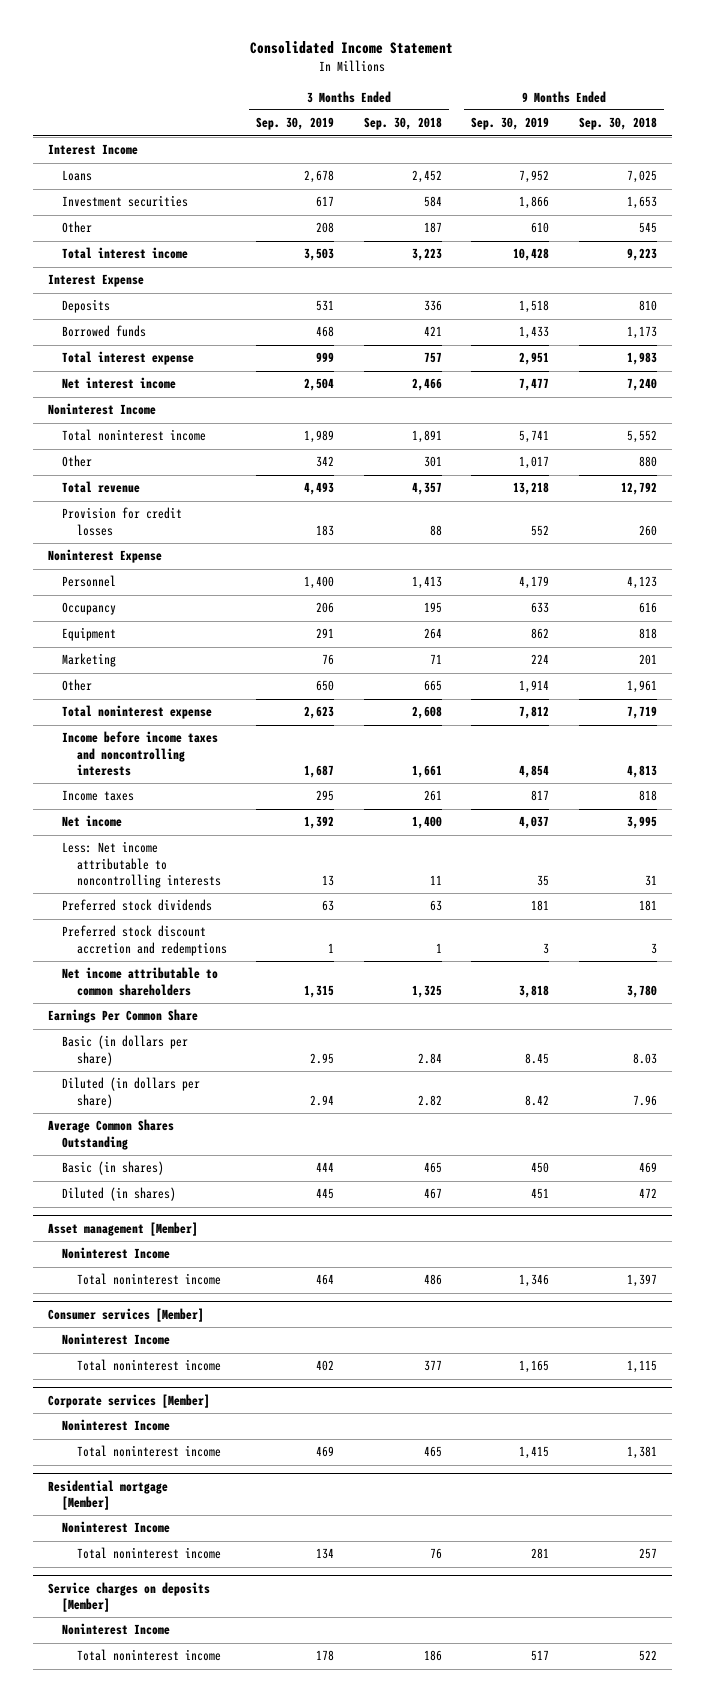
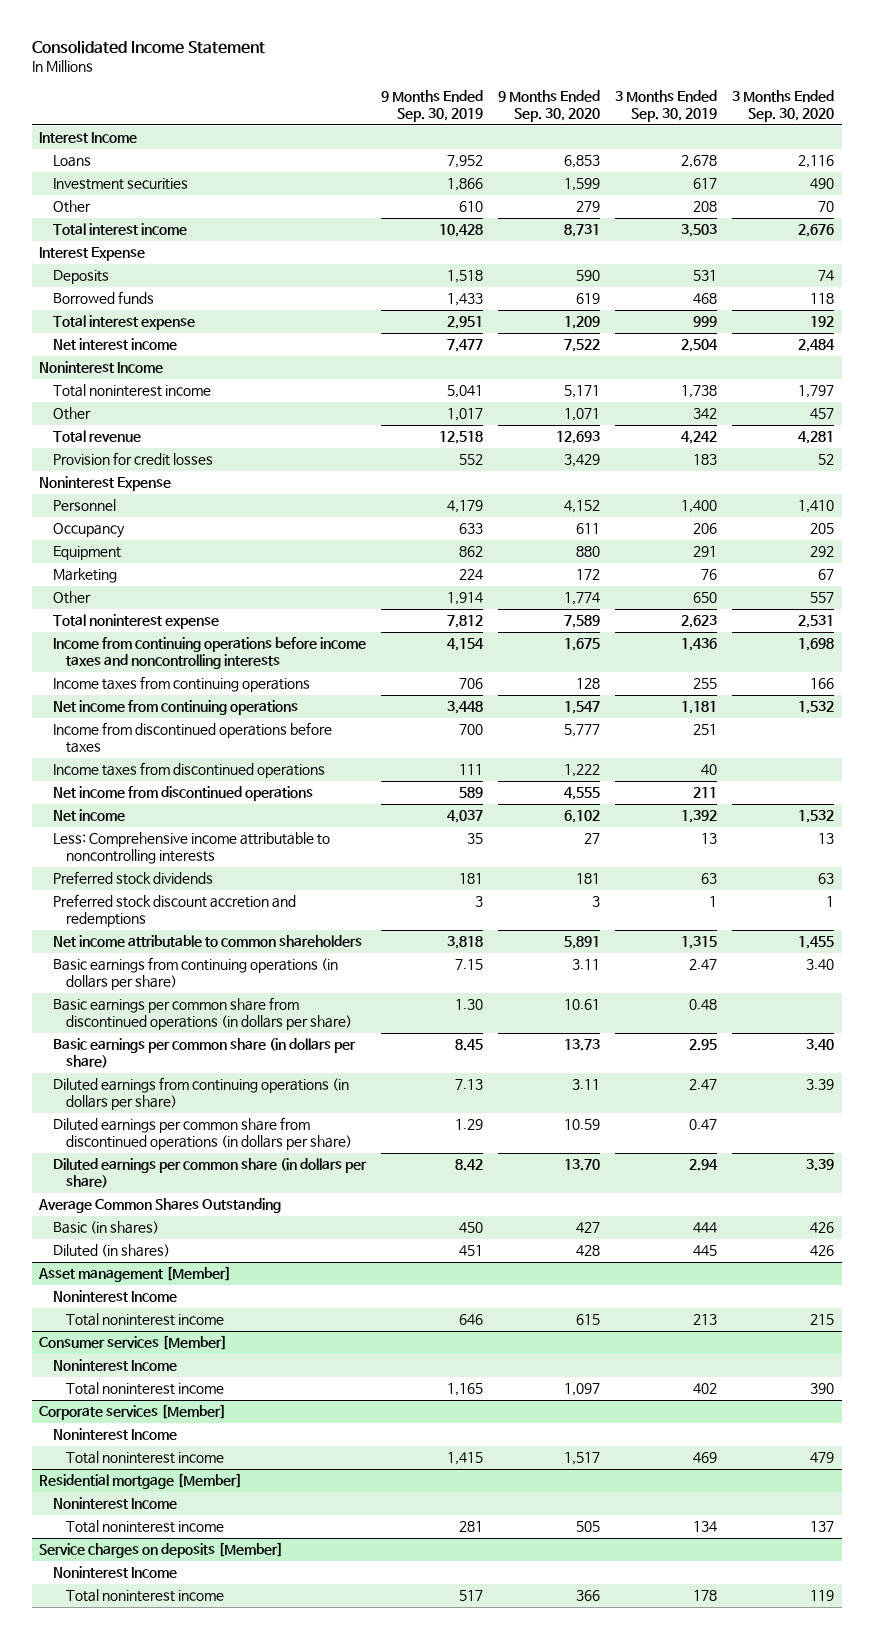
- | 3 Months Ended Sep. 30, 2019 | 3 Months Ended Sep. 30, 2018 | 9 Months Ended Sep. 30, 2019 | 9 Months Ended Sep. 30, 2018
+ | 9 Months Ended Sep. 30, 2019 | 9 Months Ended Sep. 30, 2020 | 3 Months Ended Sep. 30, 2019 | 3 Months Ended Sep. 30, 2020
- Total noninterest income | 1,989 | 1,891 | 5,741 | 5,552
+ Total noninterest income | 5,041 | 5,171 | 1,738 | 1,797
- Total revenue | 4,493 | 4,357 | 13,218 | 12,792
+ Total revenue | 12,518 | 12,693 | 4,242 | 4,281
- Income before income taxes and noncontrolling interests | 1,687 | 1,661 | 4,854 | 4,813
- Income taxes | 295 | 261 | 817 | 818
+ Income from continuing operations before income taxes and noncontrolling interests | 4,154 | 1,675 | 1,436 | 1,698
+ Income taxes from continuing operations | 706 | 128 | 255 | 166
+ Net income from continuing operations | 3,448 | 1,547 | 1,181 | 1,532
+ Income from discontinued operations before taxes | 700 | 5,777 | 251 |
+ Income taxes from discontinued operations | 111 | 1,222 | 40 |
+ Net income from discontinued operations | 589 | 4,555 | 211 |
- Less: Net income attributable to noncontrolling interests | 13 | 11 | 35 | 31
+ Less: Comprehensive income attributable to noncontrolling interests | 35 | 27 | 13 | 13
- Earnings Per Common Share
- Basic (in dollars per share) | 2.95 | 2.84 | 8.45 | 8.03
- Diluted (in dollars per share) | 2.94 | 2.82 | 8.42 | 7.96
+ Basic earnings from continuing operations (in dollars per share) | 7.15 | 3.11 | 2.47 | 3.40
+ Basic earnings per common share from discontinued operations (in dollars per share) | 1.30 | 10.61 | 0.48 |
+ Basic earnings per common share (in dollars per share) | 8.45 | 13.73 | 2.95 | 3.40
+ Diluted earnings from continuing operations (in dollars per share) | 7.13 | 3.11 | 2.47 | 3.39
+ Diluted earnings per common share from discontinued operations (in dollars per share) | 1.29 | 10.59 | 0.47 |
+ Diluted earnings per common share (in dollars per share) | 8.42 | 13.70 | 2.94 | 3.39
@ Asset management [Member]
- Total noninterest income | 464 | 486 | 1,346 | 1,397
+ Total noninterest income | 646 | 615 | 213 | 215

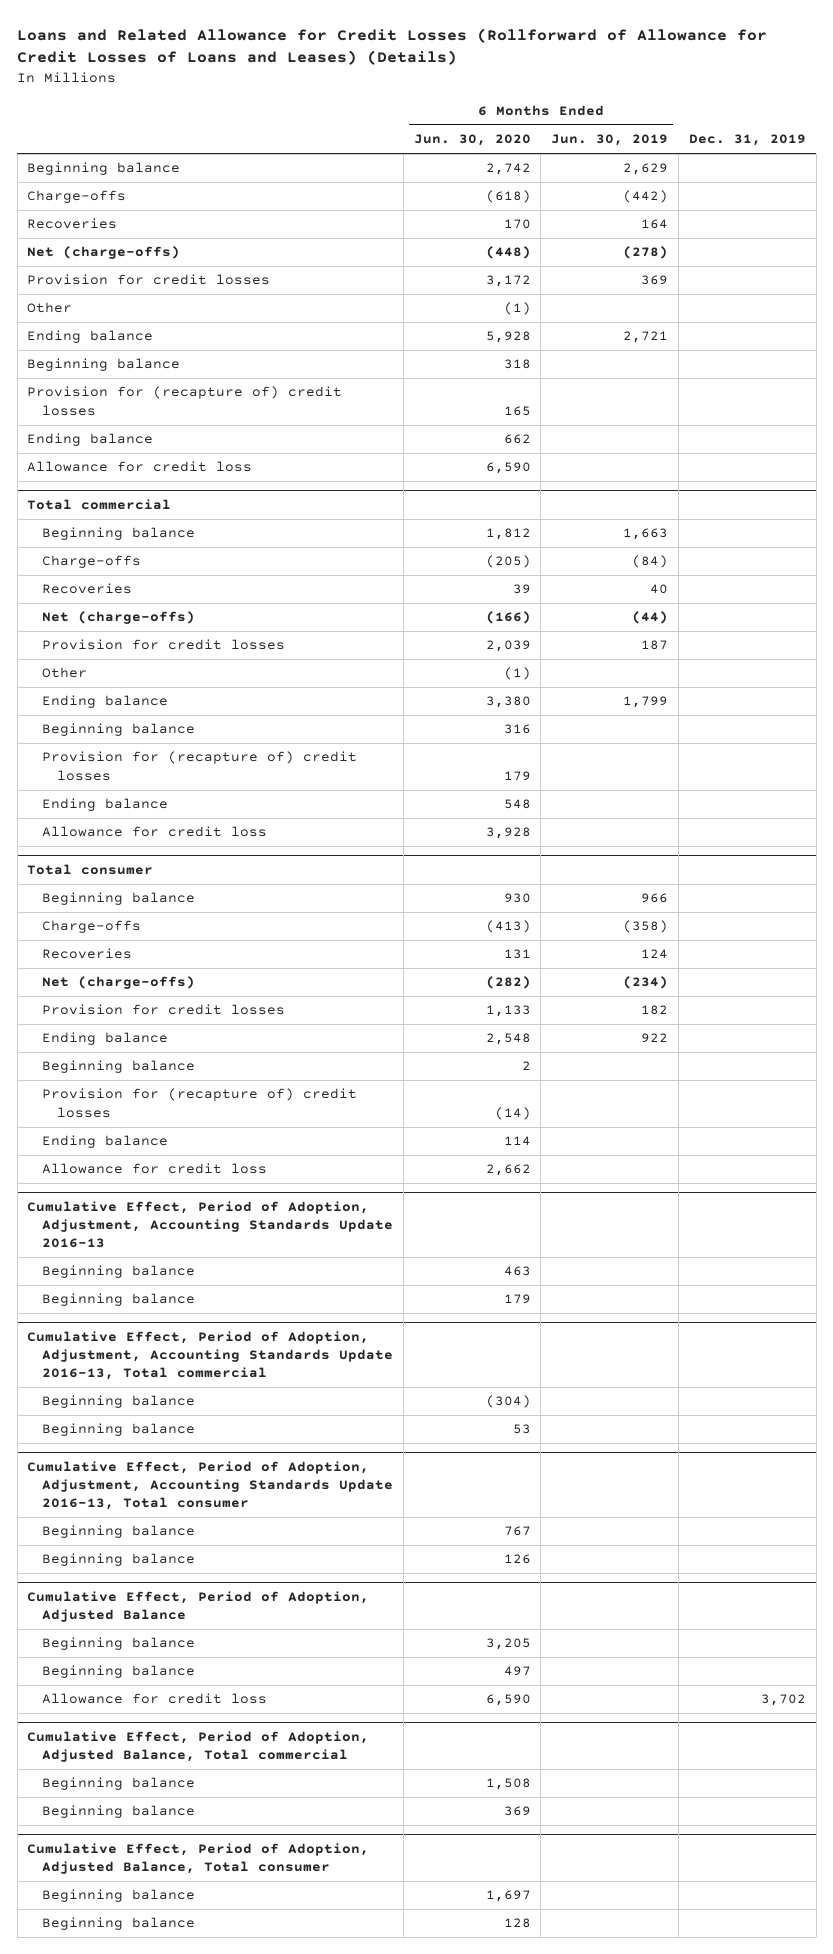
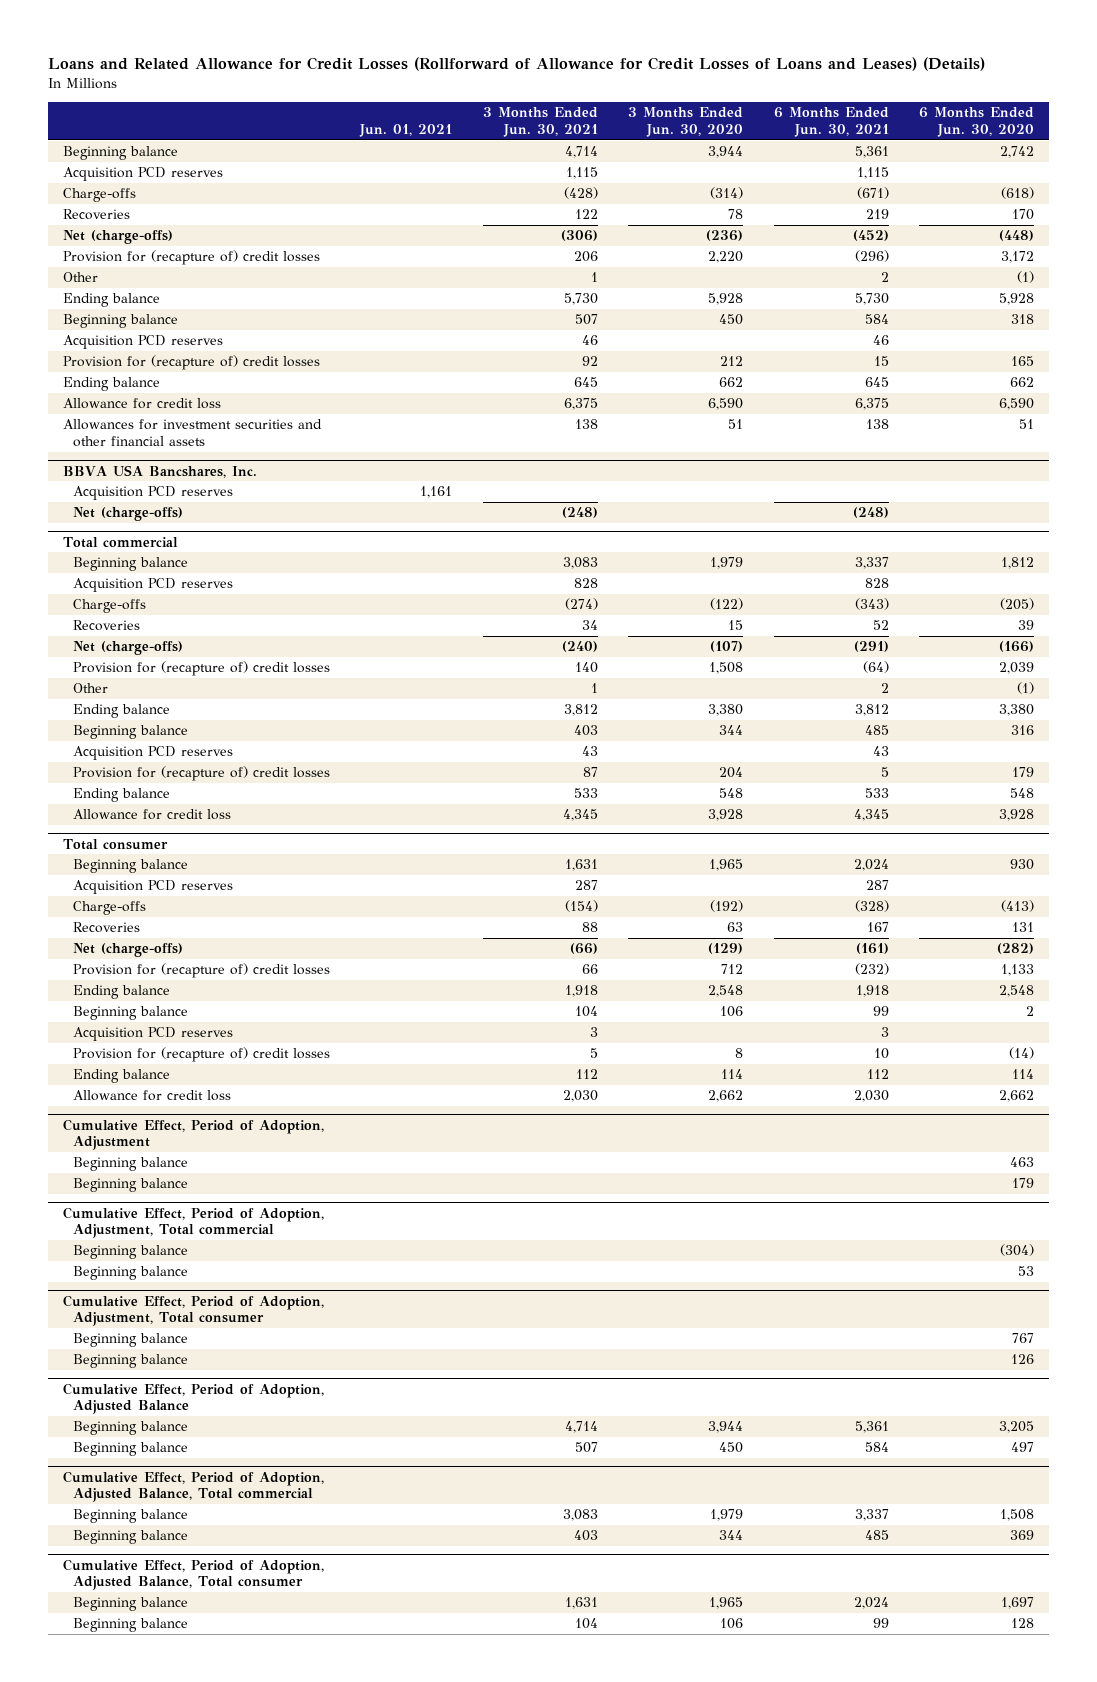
- | 6 Months Ended Jun. 30, 2020 | 6 Months Ended Jun. 30, 2019 | Dec. 31, 2019
+ | Jun. 01, 2021 | 3 Months Ended Jun. 30, 2021 | 3 Months Ended Jun. 30, 2020 | 6 Months Ended Jun. 30, 2021 | 6 Months Ended Jun. 30, 2020
+ Acquisition PCD reserves | | 1,115 | | 1,115 |
- Provision for credit losses | 3,172 | 369 |
+ Provision for (recapture of) credit losses | | 206 | 2,220 | (296) | 3,172
+ Acquisition PCD reserves | | 46 | | 46 |
+ Allowances for investment securities and other financial assets | | 138 | 51 | 138 | 51
+ BBVA USA Bancshares, Inc.
+ Acquisition PCD reserves | 1,161 | | | |
+ Net (charge-offs) | | (248) | | (248) |
@ Total commercial
+ Acquisition PCD reserves | | 828 | | 828 |
- Provision for credit losses | 2,039 | 187 |
+ Provision for (recapture of) credit losses | | 140 | 1,508 | (64) | 2,039
+ Acquisition PCD reserves | | 43 | | 43 |
@ Total consumer
+ Acquisition PCD reserves | | 287 | | 287 |
- Provision for credit losses | 1,133 | 182 |
+ Provision for (recapture of) credit losses | | 66 | 712 | (232) | 1,133
+ Acquisition PCD reserves | | 3 | | 3 |
- Cumulative Effect, Period of Adoption, Adjustment, Accounting Standards Update 2016-13
+ Cumulative Effect, Period of Adoption, Adjustment
- Cumulative Effect, Period of Adoption, Adjustment, Accounting Standards Update 2016-13, Total commercial
+ Cumulative Effect, Period of Adoption, Adjustment, Total commercial
- Cumulative Effect, Period of Adoption, Adjustment, Accounting Standards Update 2016-13, Total consumer
+ Cumulative Effect, Period of Adoption, Adjustment, Total consumer
@ Cumulative Effect, Period of Adoption, Adjusted Balance
- Allowance for credit loss | 6,590 | | 3,702

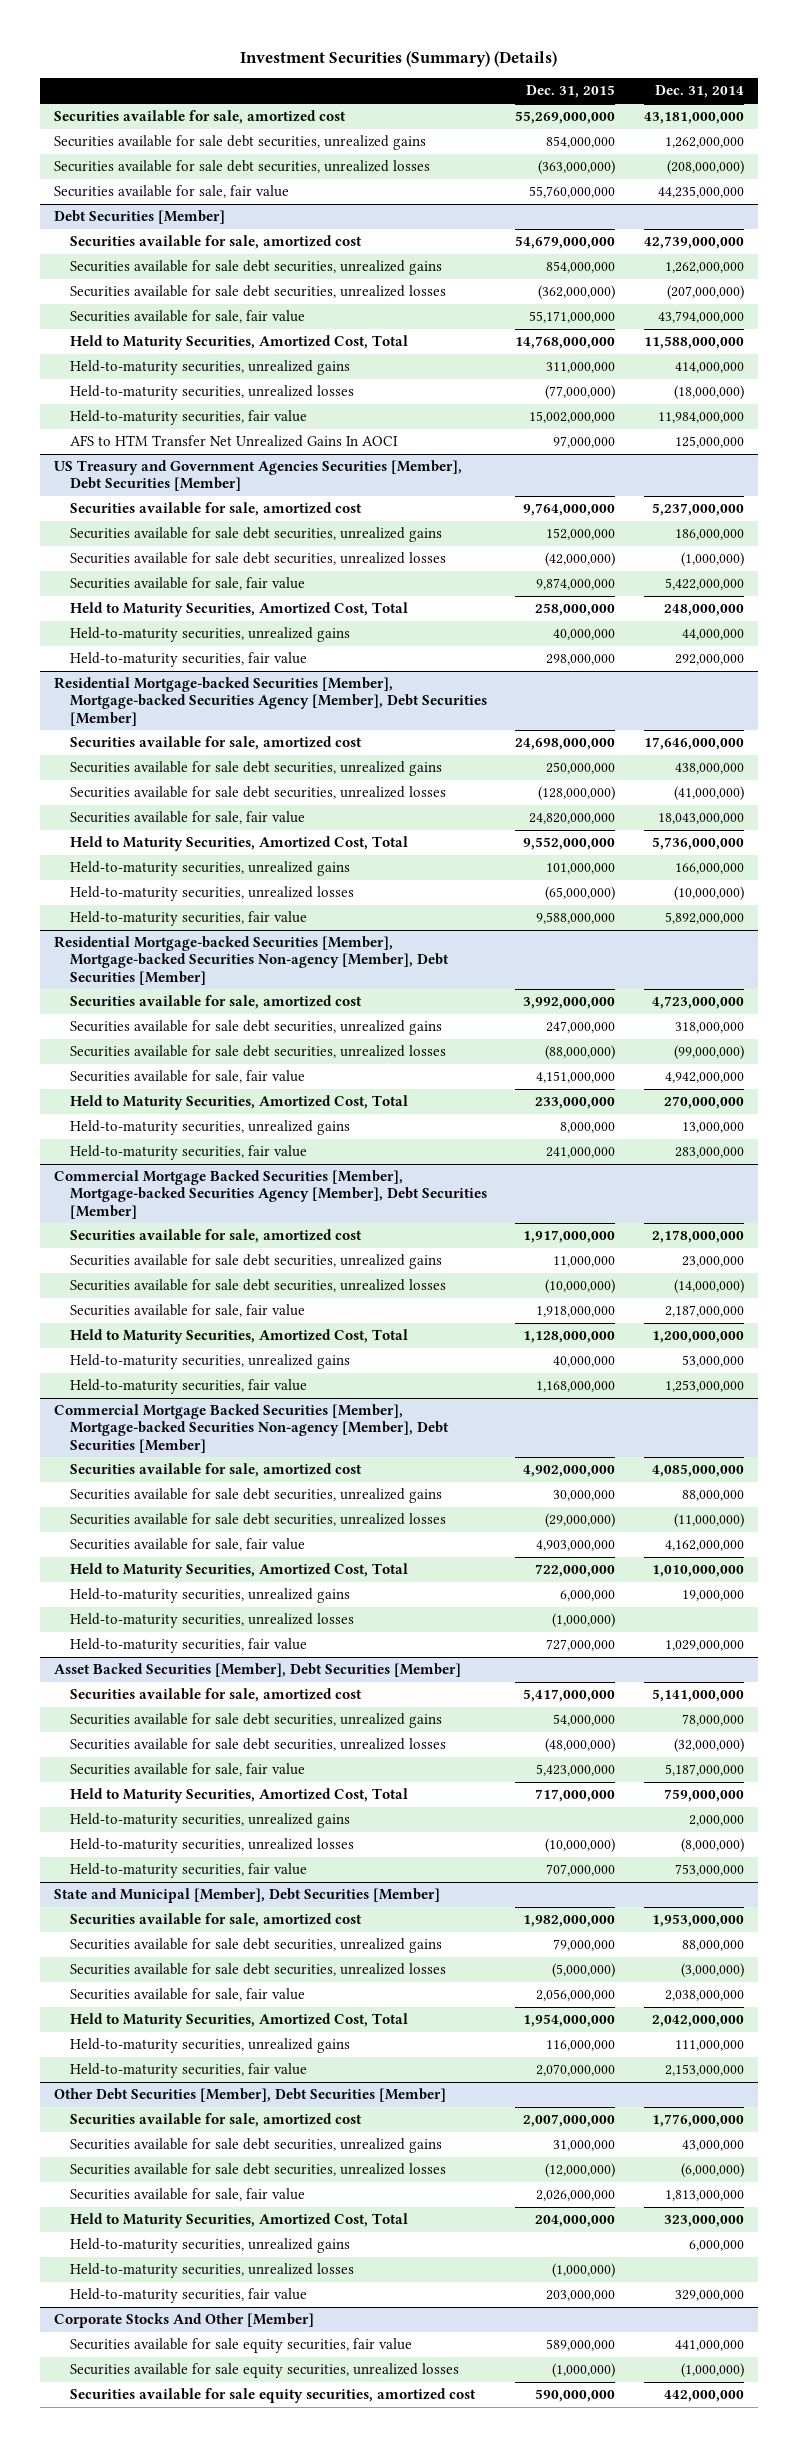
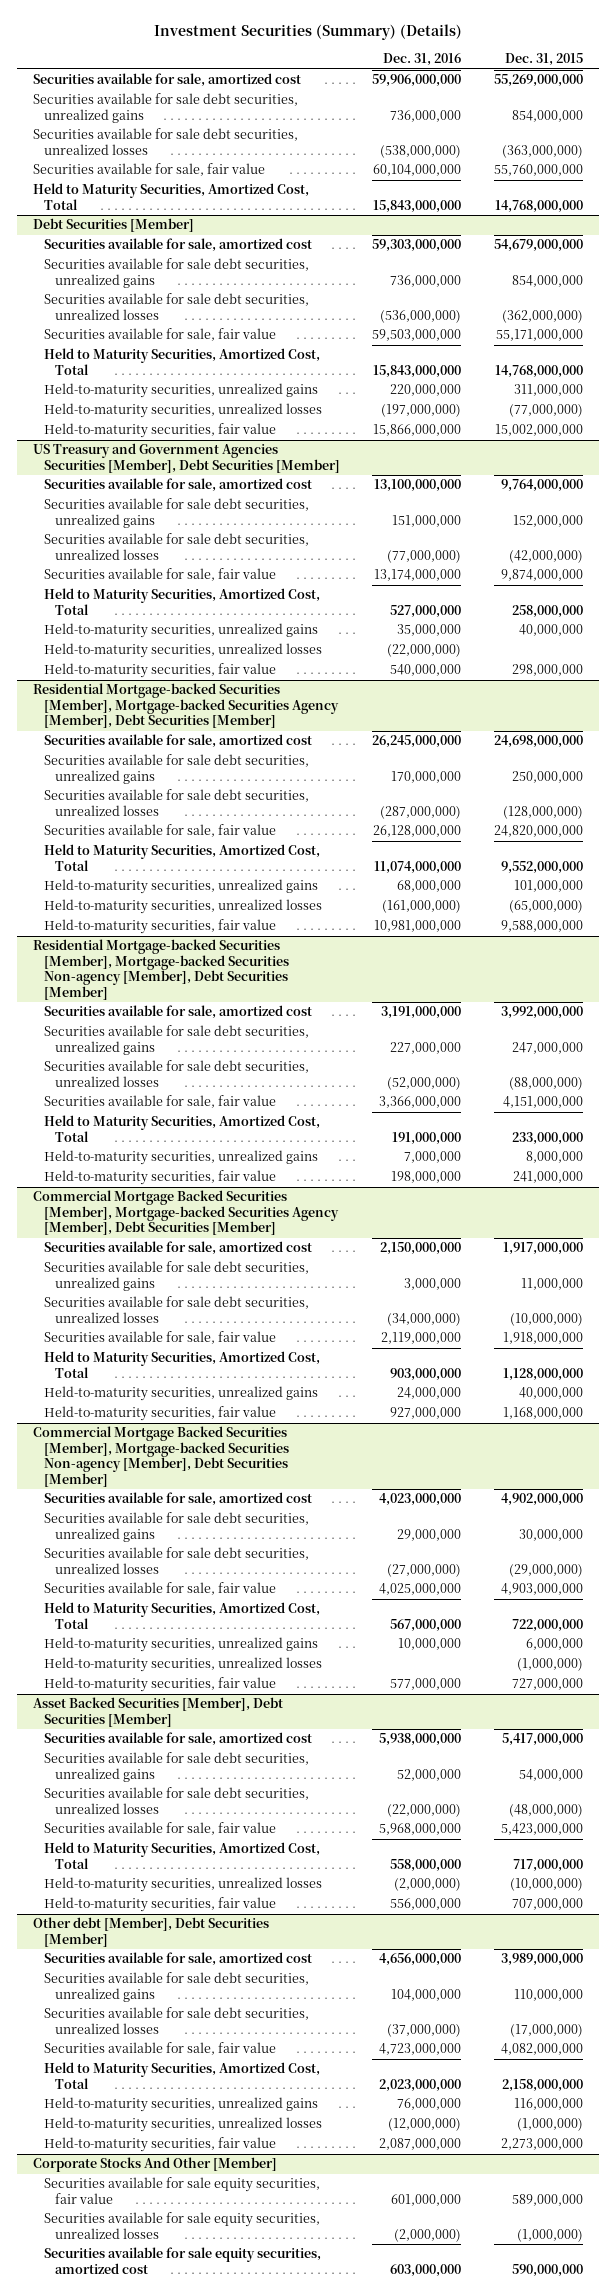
- | Dec. 31, 2015 | Dec. 31, 2014
+ | Dec. 31, 2016 | Dec. 31, 2015
+ Held to Maturity Securities, Amortized Cost, Total | 15,843,000,000 | 14,768,000,000
@ Debt Securities [Member]
- AFS to HTM Transfer Net Unrealized Gains In AOCI | 97,000,000 | 125,000,000
@ US Treasury and Government Agencies Securities [Member], Debt Securities [Member]
+ Held-to-maturity securities, unrealized losses | (22,000,000) |
@ Asset Backed Securities [Member], Debt Securities [Member]
- Held-to-maturity securities, unrealized gains | | 2,000,000
- State and Municipal [Member], Debt Securities [Member]
- Securities available for sale, amortized cost | 1,982,000,000 | 1,953,000,000
- Securities available for sale debt securities, unrealized gains | 79,000,000 | 88,000,000
- Securities available for sale debt securities, unrealized losses | (5,000,000) | (3,000,000)
- Securities available for sale, fair value | 2,056,000,000 | 2,038,000,000
- Held to Maturity Securities, Amortized Cost, Total | 1,954,000,000 | 2,042,000,000
+ Other debt [Member], Debt Securities [Member]
+ Securities available for sale, amortized cost | 4,656,000,000 | 3,989,000,000
+ Securities available for sale debt securities, unrealized gains | 104,000,000 | 110,000,000
+ Securities available for sale debt securities, unrealized losses | (37,000,000) | (17,000,000)
+ Securities available for sale, fair value | 4,723,000,000 | 4,082,000,000
+ Held to Maturity Securities, Amortized Cost, Total | 2,023,000,000 | 2,158,000,000
- Held-to-maturity securities, fair value | 2,070,000,000 | 2,153,000,000
- Other Debt Securities [Member], Debt Securities [Member]
- Securities available for sale, amortized cost | 2,007,000,000 | 1,776,000,000
- Securities available for sale debt securities, unrealized gains | 31,000,000 | 43,000,000
- Securities available for sale debt securities, unrealized losses | (12,000,000) | (6,000,000)
- Securities available for sale, fair value | 2,026,000,000 | 1,813,000,000
- Held to Maturity Securities, Amortized Cost, Total | 204,000,000 | 323,000,000
- Held-to-maturity securities, unrealized gains | | 6,000,000
- Held-to-maturity securities, fair value | 203,000,000 | 329,000,000
+ Held-to-maturity securities, fair value | 2,087,000,000 | 2,273,000,000

